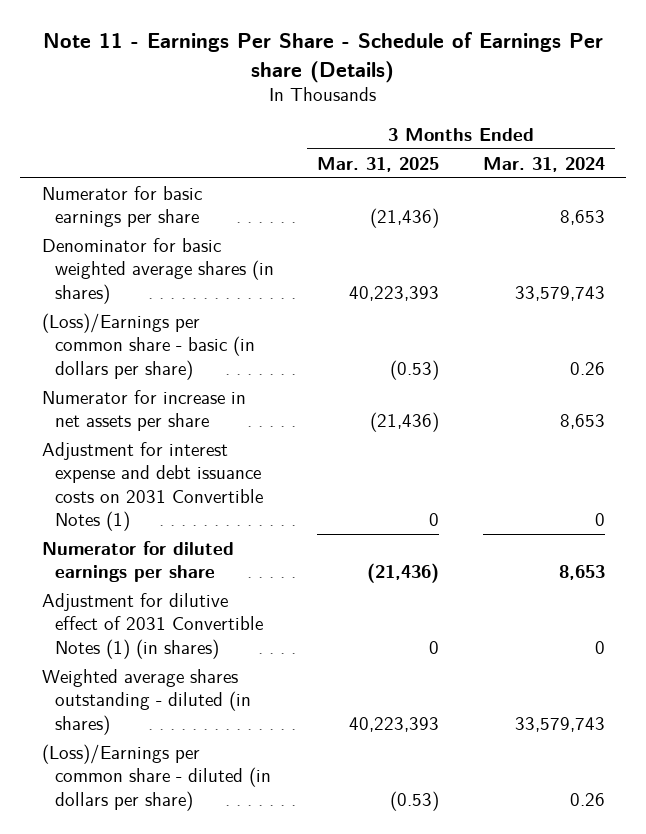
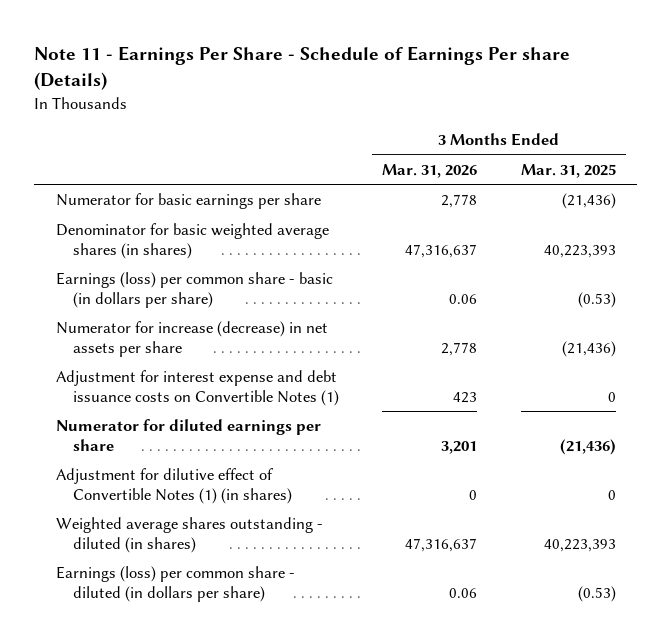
- | 3 Months Ended Mar. 31, 2025 | 3 Months Ended Mar. 31, 2024
+ | 3 Months Ended Mar. 31, 2026 | 3 Months Ended Mar. 31, 2025
- (Loss)/Earnings per common share - basic (in dollars per share) | (0.53) | 0.26
- Numerator for increase in net assets per share | (21,436) | 8,653
- Adjustment for interest expense and debt issuance costs on 2031 Convertible Notes (1) | 0 | 0
+ Earnings (loss) per common share - basic (in dollars per share) | 0.06 | (0.53)
+ Numerator for increase (decrease) in net assets per share | 2,778 | (21,436)
+ Adjustment for interest expense and debt issuance costs on Convertible Notes (1) | 423 | 0
- Adjustment for dilutive effect of 2031 Convertible Notes (1) (in shares) | 0 | 0
+ Adjustment for dilutive effect of Convertible Notes (1) (in shares) | 0 | 0
- (Loss)/Earnings per common share - diluted (in dollars per share) | (0.53) | 0.26
+ Earnings (loss) per common share - diluted (in dollars per share) | 0.06 | (0.53)

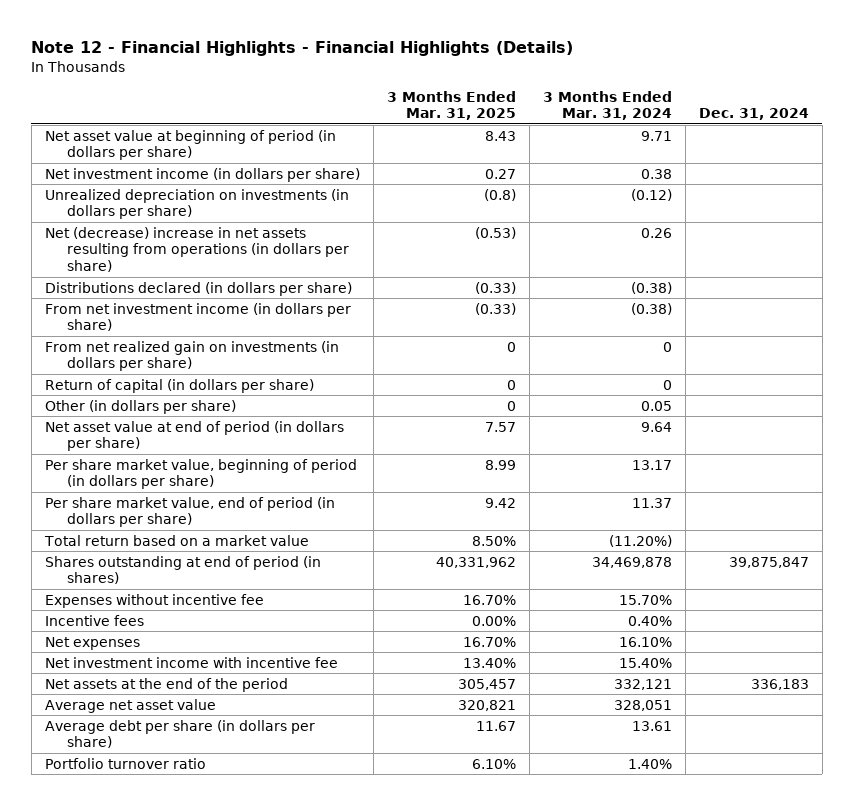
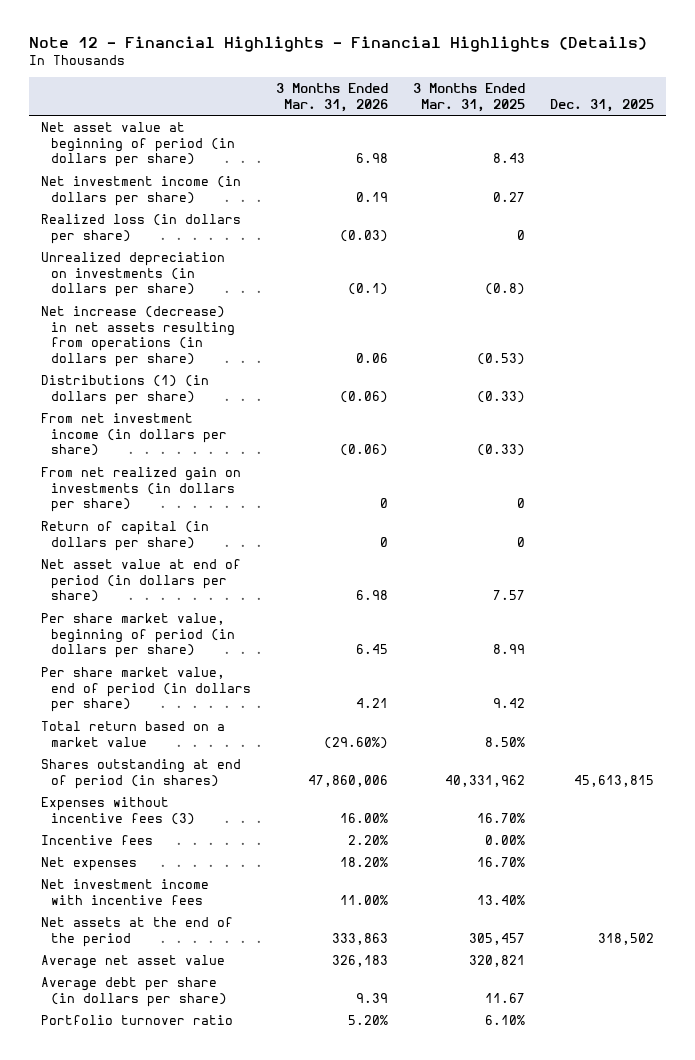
- | 3 Months Ended Mar. 31, 2025 | 3 Months Ended Mar. 31, 2024 | Dec. 31, 2024
+ | 3 Months Ended Mar. 31, 2026 | 3 Months Ended Mar. 31, 2025 | Dec. 31, 2025
+ Realized loss (in dollars per share) | (0.03) | 0 |
- Net (decrease) increase in net assets resulting from operations (in dollars per share) | (0.53) | 0.26 |
- Distributions declared (in dollars per share) | (0.33) | (0.38) |
+ Net increase (decrease) in net assets resulting from operations (in dollars per share) | 0.06 | (0.53) |
+ Distributions (1) (in dollars per share) | (0.06) | (0.33) |
- Other (in dollars per share) | 0 | 0.05 |
- Expenses without incentive fee | 16.70% | 15.70% |
+ Expenses without incentive fees (3) | 16.00% | 16.70% |
- Net investment income with incentive fee | 13.40% | 15.40% |
+ Net investment income with incentive fees | 11.00% | 13.40% |

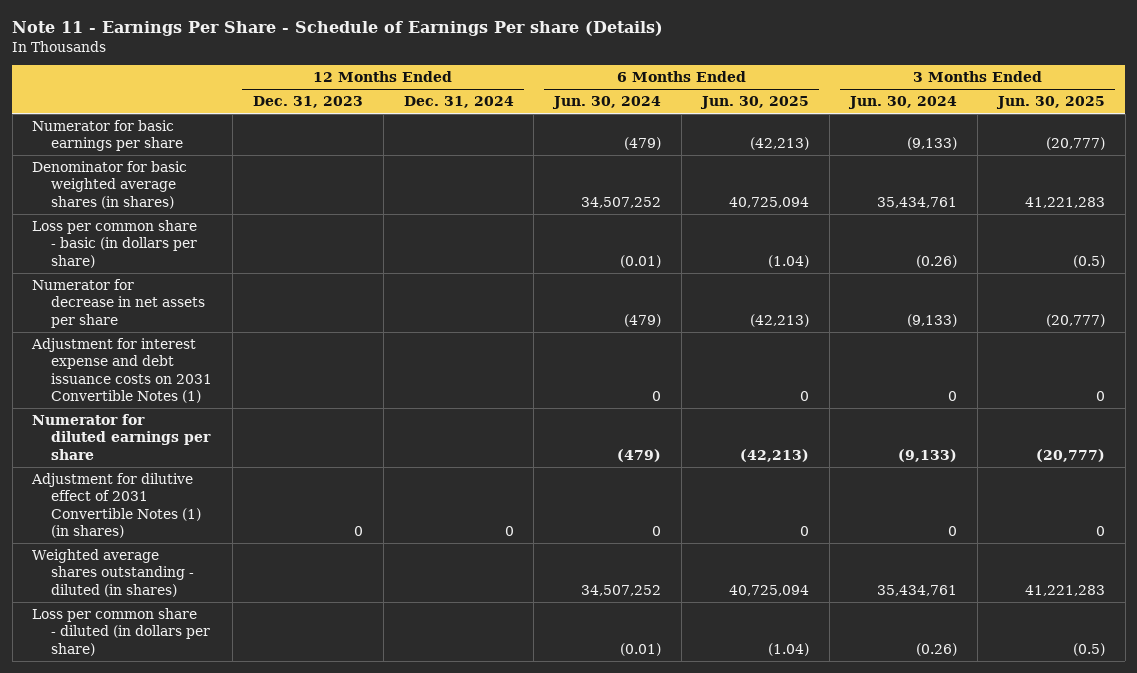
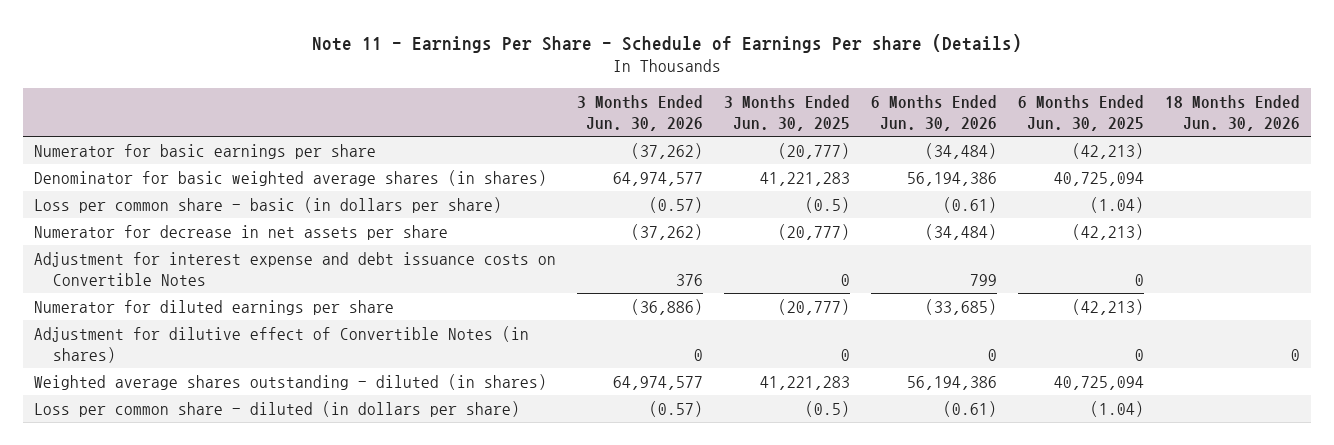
- | 12 Months Ended Dec. 31, 2023 | 12 Months Ended Dec. 31, 2024 | 6 Months Ended Jun. 30, 2024 | 6 Months Ended Jun. 30, 2025 | 3 Months Ended Jun. 30, 2024 | 3 Months Ended Jun. 30, 2025
+ | 3 Months Ended Jun. 30, 2026 | 3 Months Ended Jun. 30, 2025 | 6 Months Ended Jun. 30, 2026 | 6 Months Ended Jun. 30, 2025 | 18 Months Ended Jun. 30, 2026
- Adjustment for interest expense and debt issuance costs on 2031 Convertible Notes (1) | | | 0 | 0 | 0 | 0
+ Adjustment for interest expense and debt issuance costs on Convertible Notes | 376 | 0 | 799 | 0 |
- Adjustment for dilutive effect of 2031 Convertible Notes (1) (in shares) | 0 | 0 | 0 | 0 | 0 | 0
+ Adjustment for dilutive effect of Convertible Notes (in shares) | 0 | 0 | 0 | 0 | 0

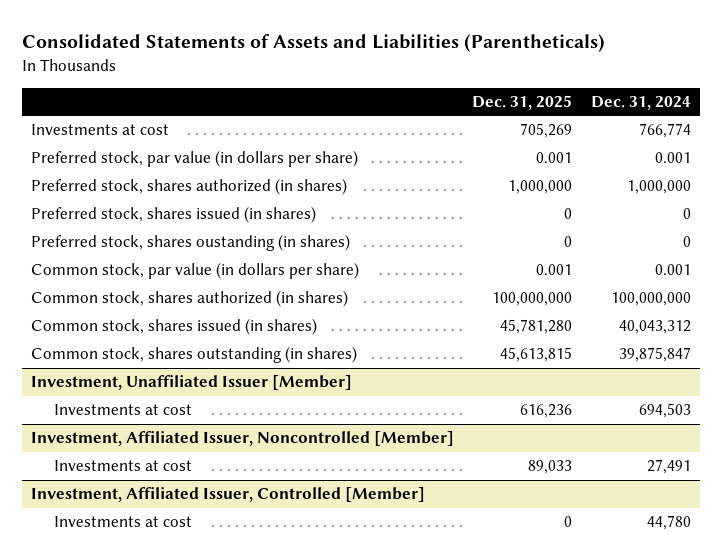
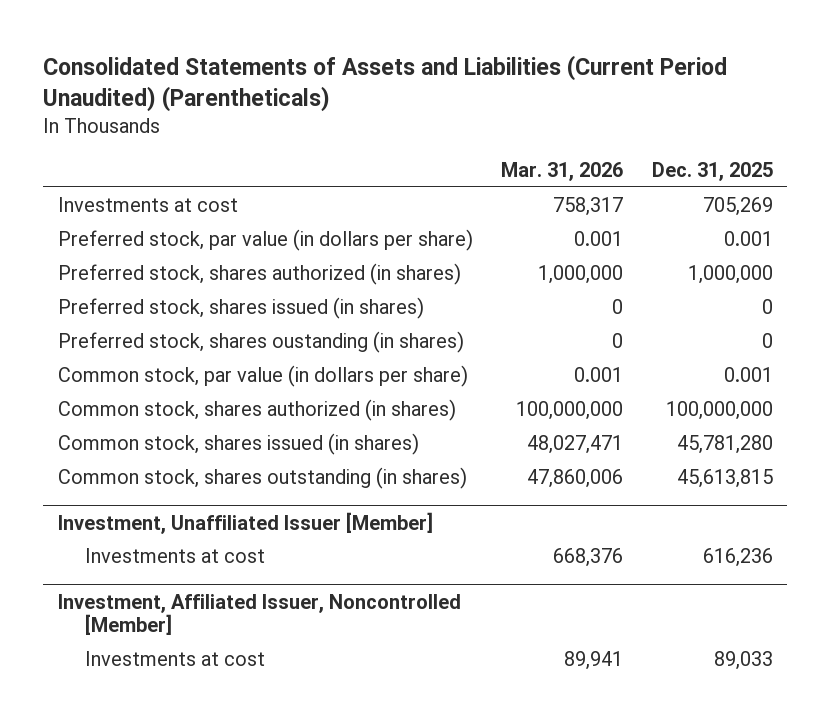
- Consolidated Statements of Assets and Liabilities (Parentheticals)
+ Consolidated Statements of Assets and Liabilities (Current Period Unaudited) (Parentheticals)
- | Dec. 31, 2025 | Dec. 31, 2024
+ | Mar. 31, 2026 | Dec. 31, 2025
- Investment, Affiliated Issuer, Controlled [Member]
- Investments at cost | 0 | 44,780

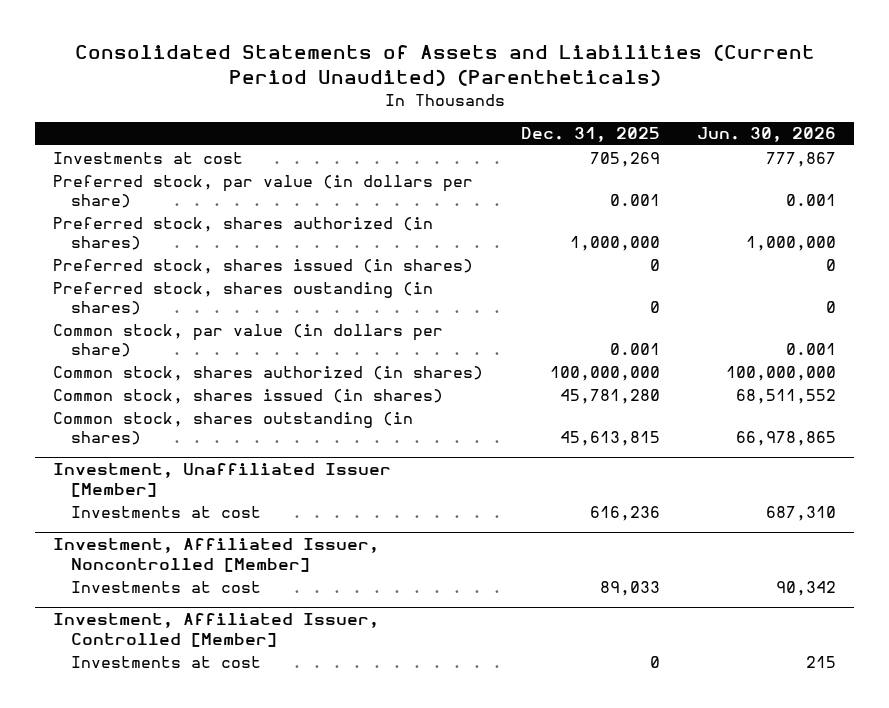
- | Mar. 31, 2026 | Dec. 31, 2025
+ | Dec. 31, 2025 | Jun. 30, 2026
+ Investment, Affiliated Issuer, Controlled [Member]
+ Investments at cost | 0 | 215

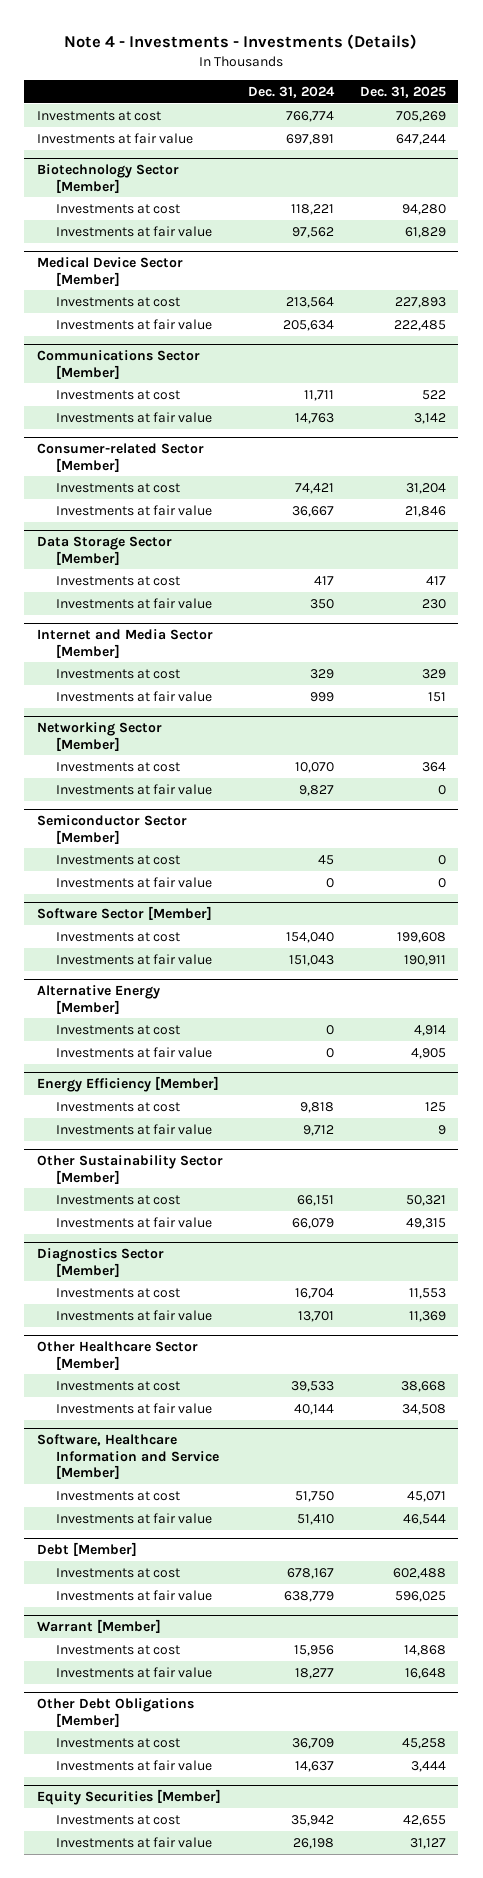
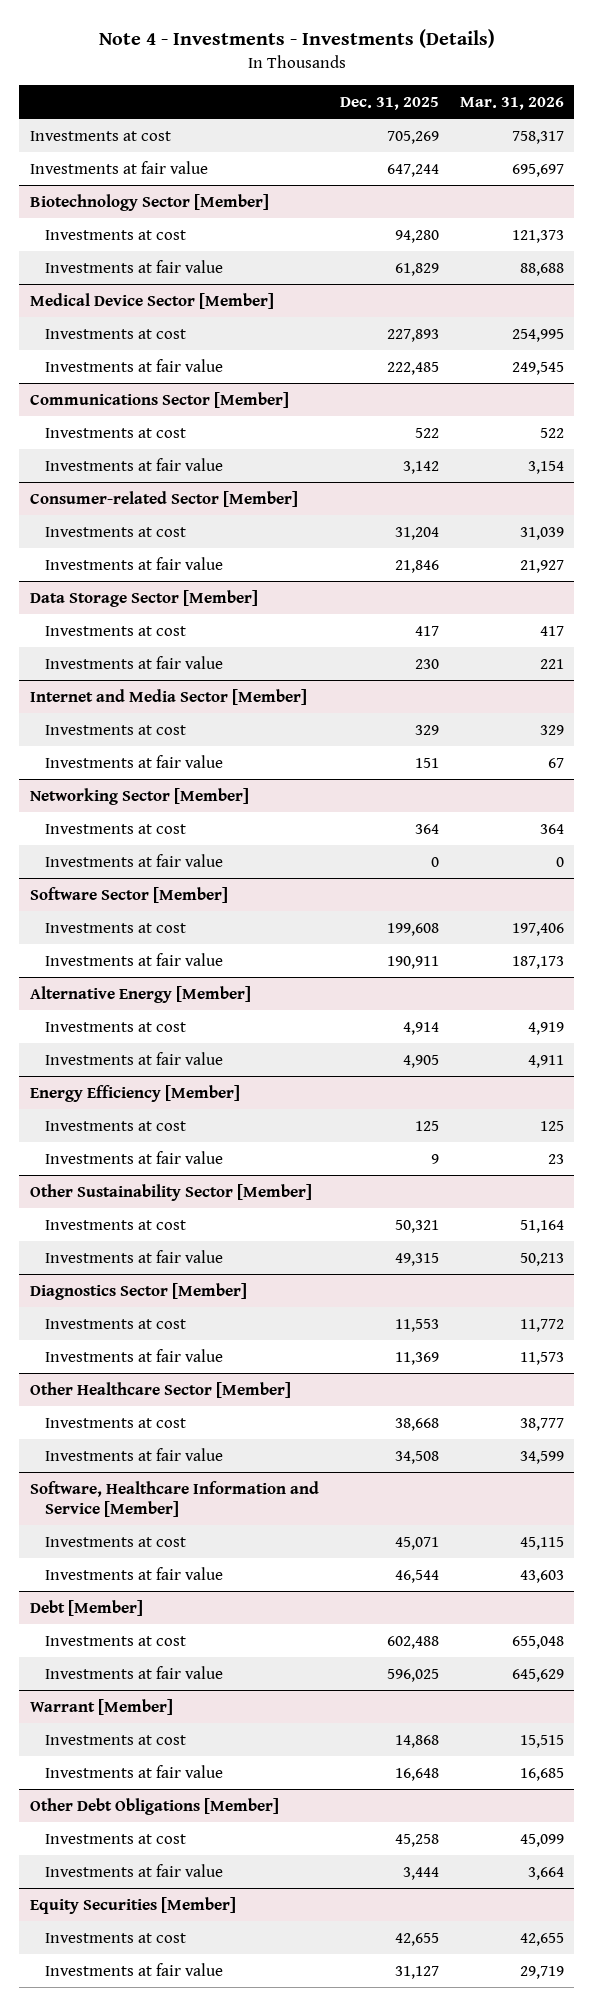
- | Dec. 31, 2024 | Dec. 31, 2025
+ | Dec. 31, 2025 | Mar. 31, 2026
- Semiconductor Sector [Member]
- Investments at cost | 45 | 0
- Investments at fair value | 0 | 0

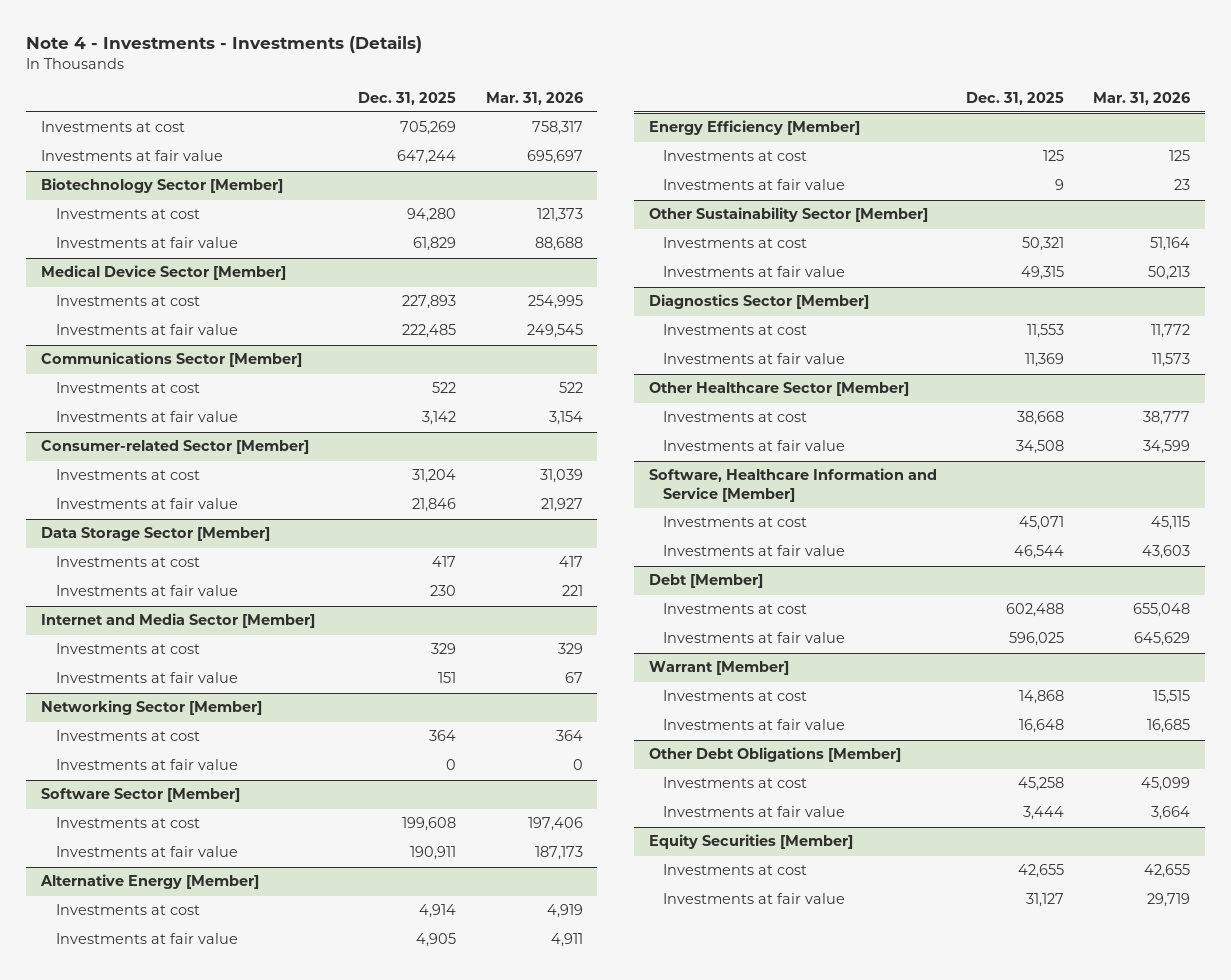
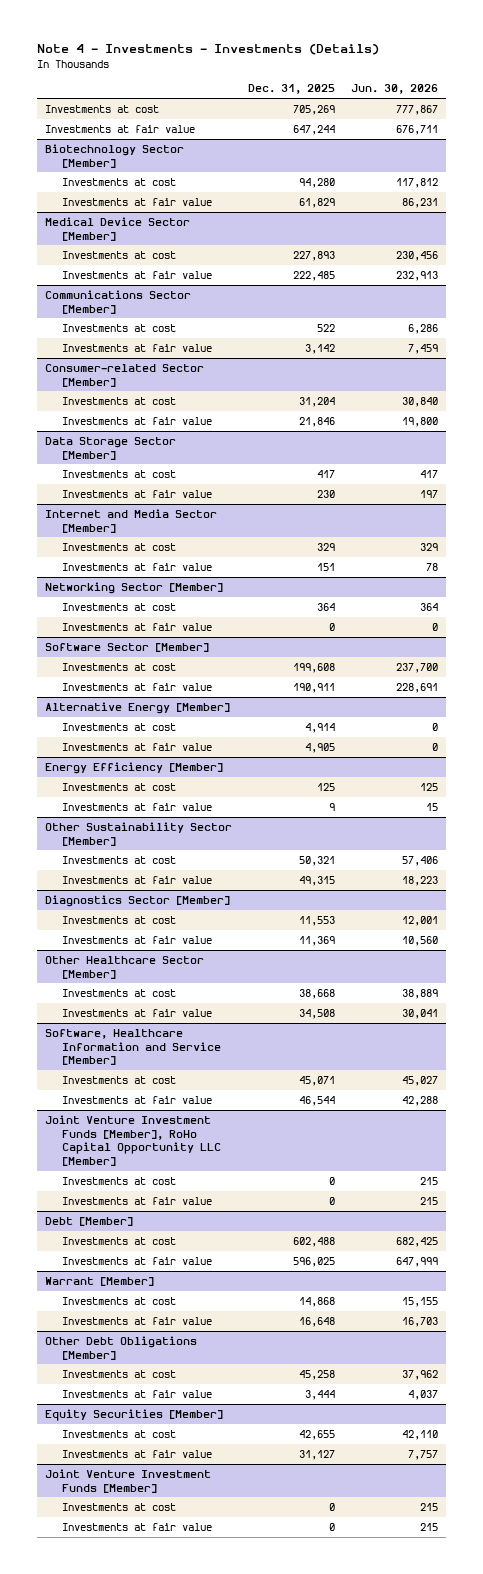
- | Dec. 31, 2025 | Mar. 31, 2026
+ | Dec. 31, 2025 | Jun. 30, 2026
+ Joint Venture Investment Funds [Member], RoHo Capital Opportunity LLC [Member]
+ Investments at cost | 0 | 215
+ Investments at fair value | 0 | 215
+ Joint Venture Investment Funds [Member]
+ Investments at cost | 0 | 215
+ Investments at fair value | 0 | 215

